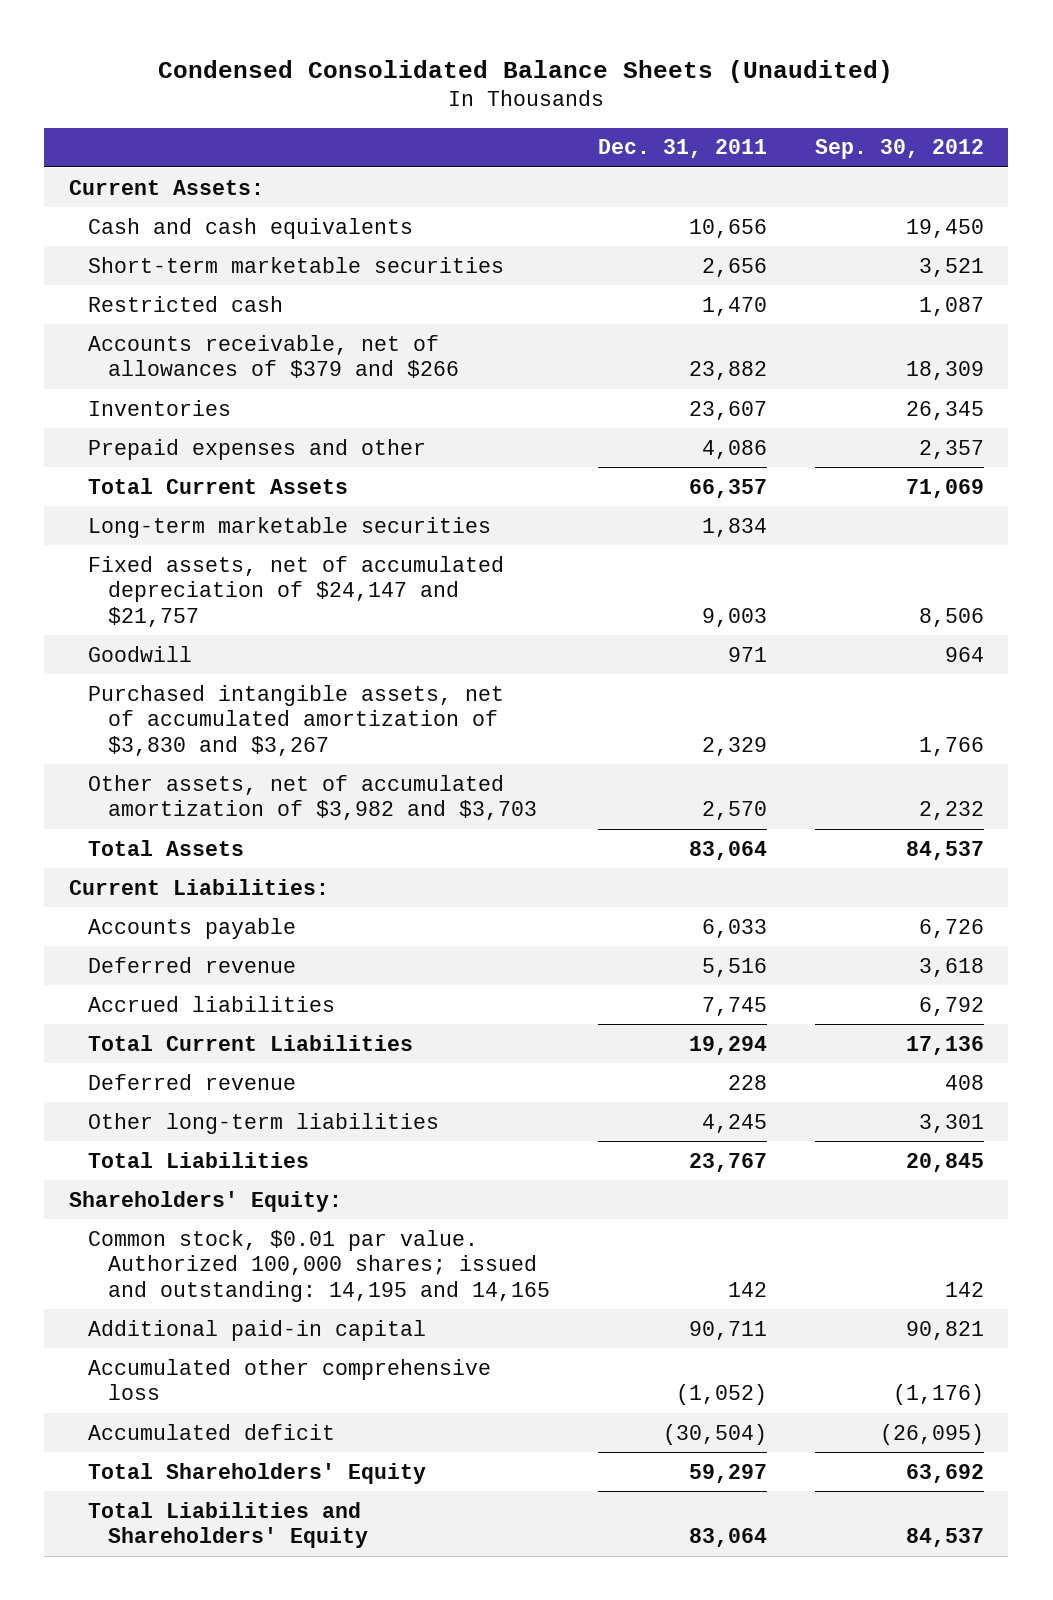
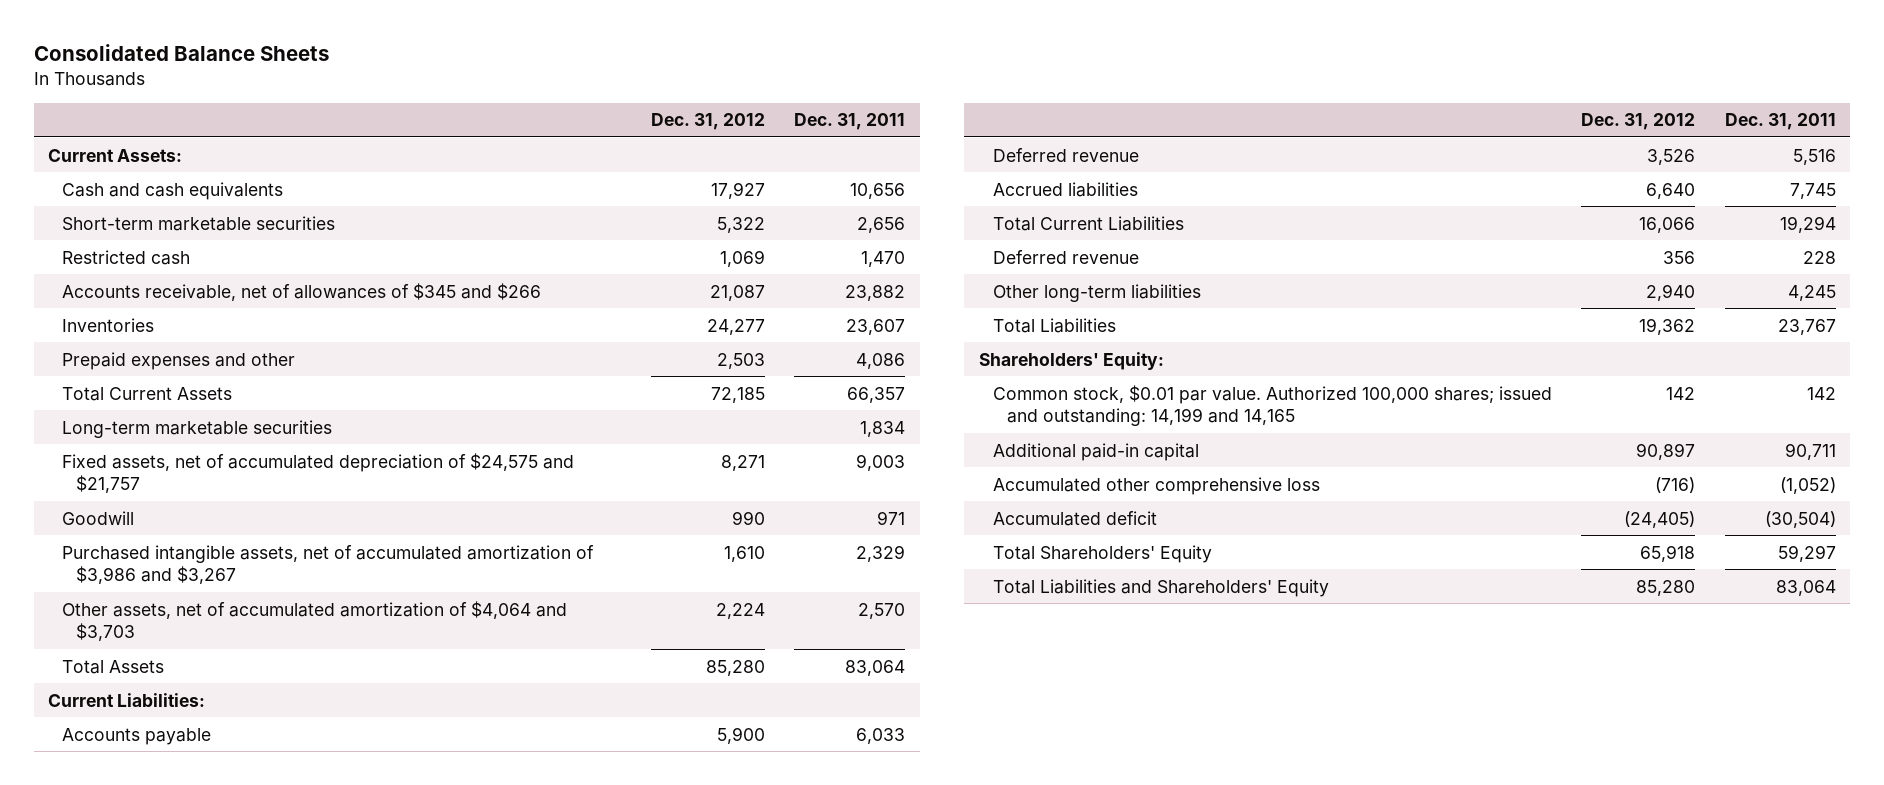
- Condensed Consolidated Balance Sheets (Unaudited)
+ Consolidated Balance Sheets
- | Dec. 31, 2011 | Sep. 30, 2012
+ | Dec. 31, 2012 | Dec. 31, 2011
- Accounts receivable, net of allowances of $379 and $266 | 23,882 | 18,309
+ Accounts receivable, net of allowances of $345 and $266 | 21,087 | 23,882
- Fixed assets, net of accumulated depreciation of $24,147 and $21,757 | 9,003 | 8,506
+ Fixed assets, net of accumulated depreciation of $24,575 and $21,757 | 8,271 | 9,003
- Purchased intangible assets, net of accumulated amortization of $3,830 and $3,267 | 2,329 | 1,766
- Other assets, net of accumulated amortization of $3,982 and $3,703 | 2,570 | 2,232
+ Purchased intangible assets, net of accumulated amortization of $3,986 and $3,267 | 1,610 | 2,329
+ Other assets, net of accumulated amortization of $4,064 and $3,703 | 2,224 | 2,570
- Common stock, $0.01 par value. Authorized 100,000 shares; issued and outstanding: 14,195 and 14,165 | 142 | 142
+ Common stock, $0.01 par value. Authorized 100,000 shares; issued and outstanding: 14,199 and 14,165 | 142 | 142

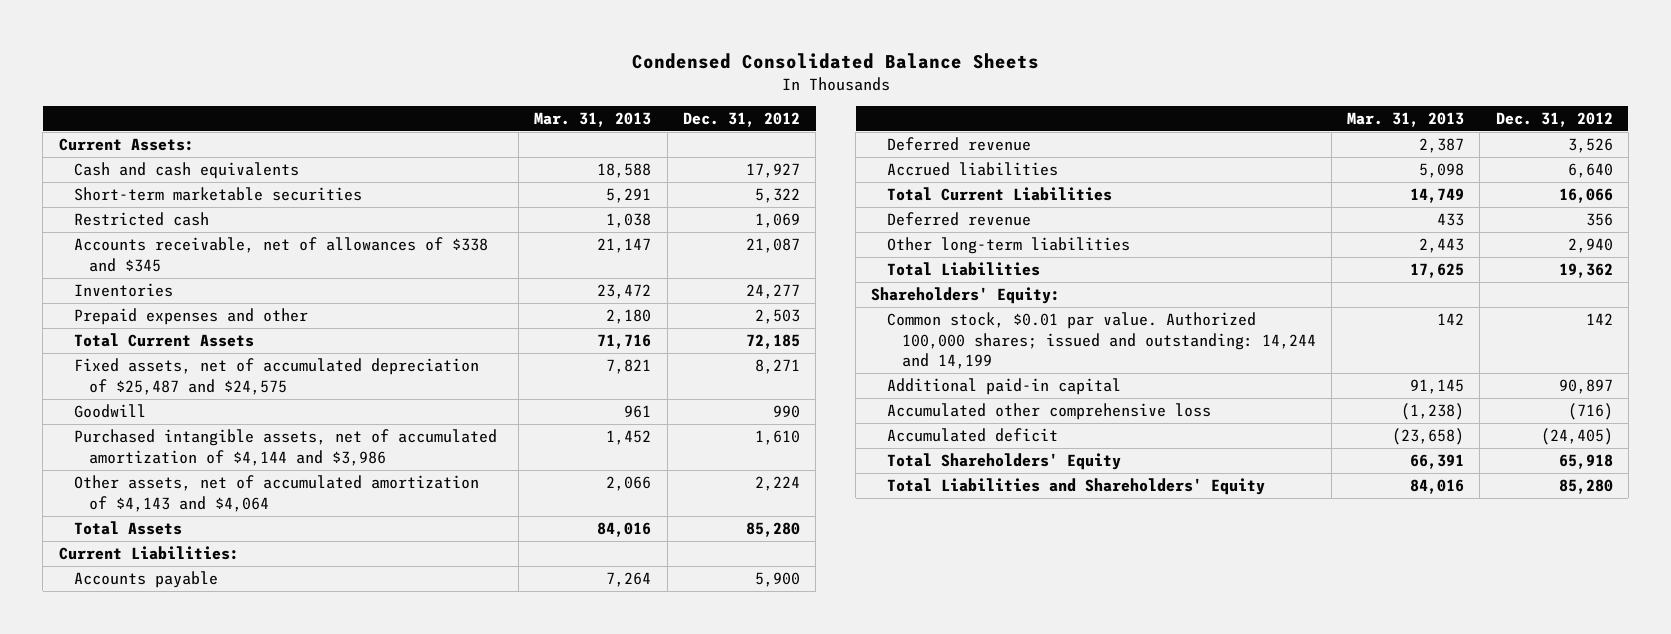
- Consolidated Balance Sheets
+ Condensed Consolidated Balance Sheets
- | Dec. 31, 2012 | Dec. 31, 2011
+ | Mar. 31, 2013 | Dec. 31, 2012
- Accounts receivable, net of allowances of $345 and $266 | 21,087 | 23,882
+ Accounts receivable, net of allowances of $338 and $345 | 21,147 | 21,087
- Long-term marketable securities | | 1,834
- Fixed assets, net of accumulated depreciation of $24,575 and $21,757 | 8,271 | 9,003
+ Fixed assets, net of accumulated depreciation of $25,487 and $24,575 | 7,821 | 8,271
- Purchased intangible assets, net of accumulated amortization of $3,986 and $3,267 | 1,610 | 2,329
- Other assets, net of accumulated amortization of $4,064 and $3,703 | 2,224 | 2,570
+ Purchased intangible assets, net of accumulated amortization of $4,144 and $3,986 | 1,452 | 1,610
+ Other assets, net of accumulated amortization of $4,143 and $4,064 | 2,066 | 2,224
- Common stock, $0.01 par value. Authorized 100,000 shares; issued and outstanding: 14,199 and 14,165 | 142 | 142
+ Common stock, $0.01 par value. Authorized 100,000 shares; issued and outstanding: 14,244 and 14,199 | 142 | 142

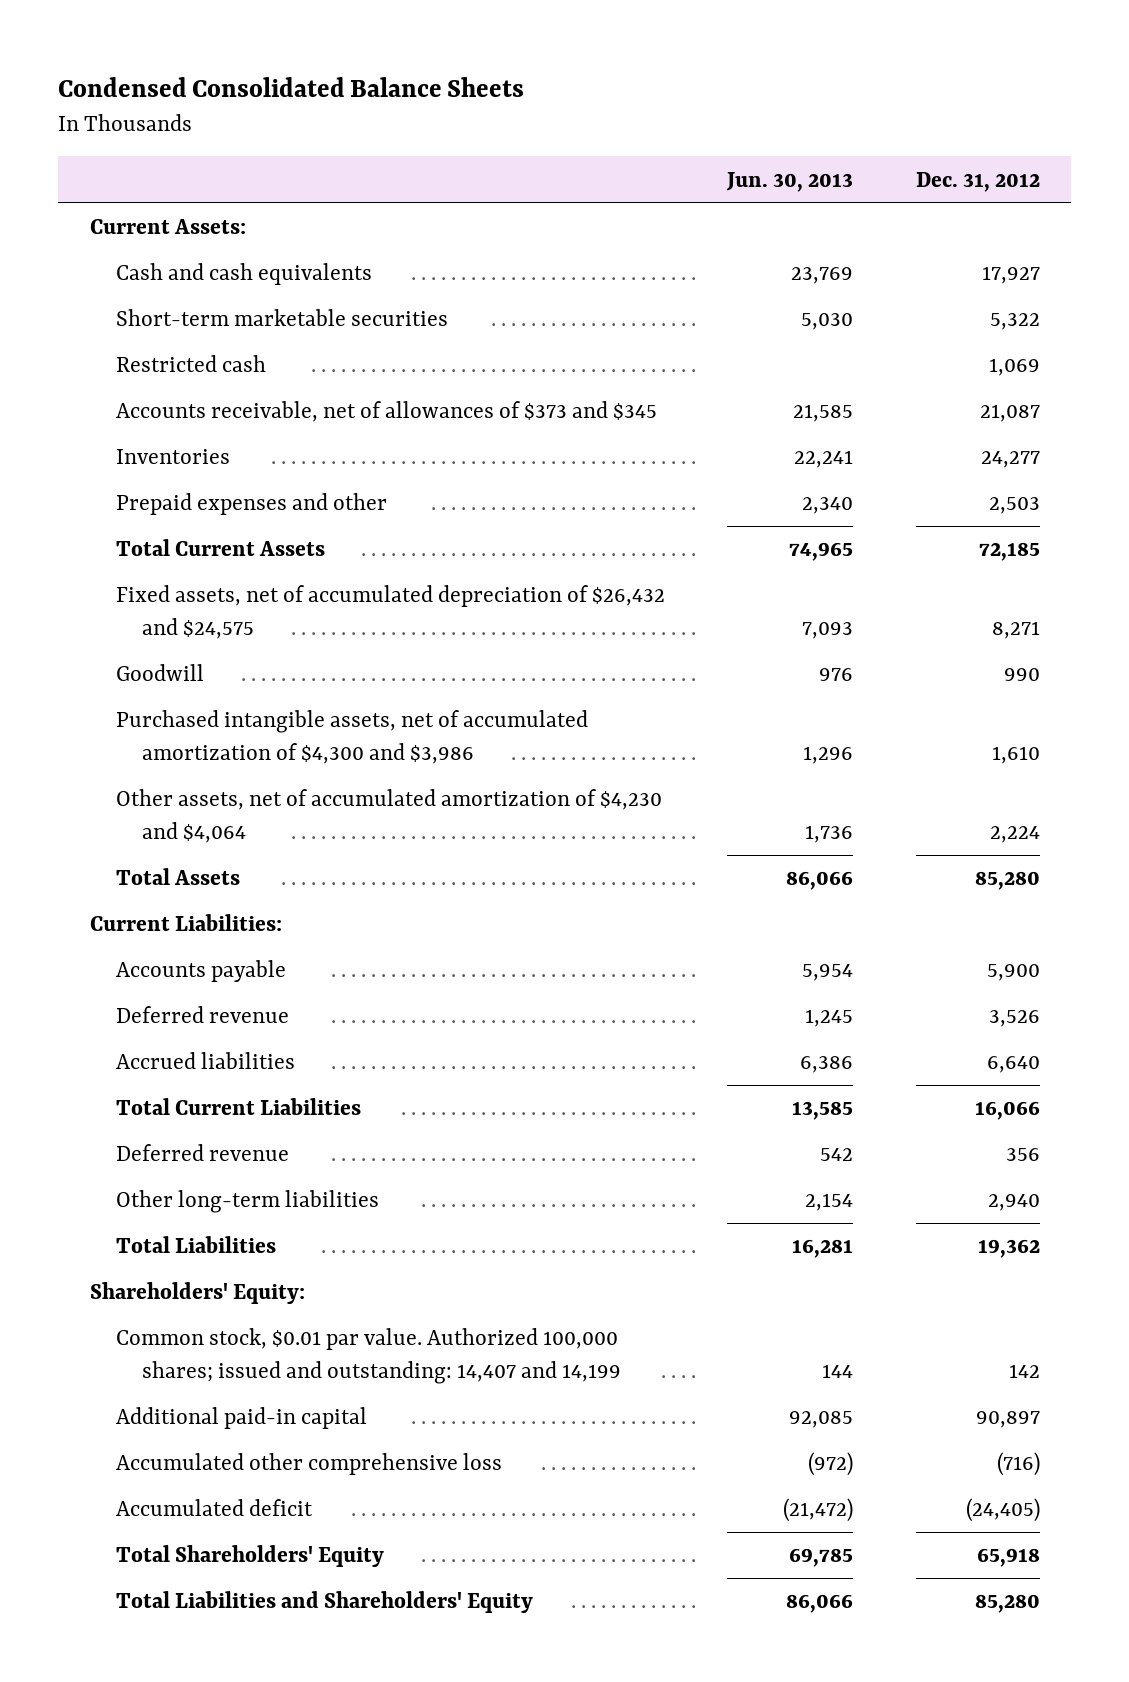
- | Mar. 31, 2013 | Dec. 31, 2012
+ | Jun. 30, 2013 | Dec. 31, 2012
- Accounts receivable, net of allowances of $338 and $345 | 21,147 | 21,087
+ Accounts receivable, net of allowances of $373 and $345 | 21,585 | 21,087
- Fixed assets, net of accumulated depreciation of $25,487 and $24,575 | 7,821 | 8,271
+ Fixed assets, net of accumulated depreciation of $26,432 and $24,575 | 7,093 | 8,271
- Purchased intangible assets, net of accumulated amortization of $4,144 and $3,986 | 1,452 | 1,610
- Other assets, net of accumulated amortization of $4,143 and $4,064 | 2,066 | 2,224
+ Purchased intangible assets, net of accumulated amortization of $4,300 and $3,986 | 1,296 | 1,610
+ Other assets, net of accumulated amortization of $4,230 and $4,064 | 1,736 | 2,224
- Common stock, $0.01 par value. Authorized 100,000 shares; issued and outstanding: 14,244 and 14,199 | 142 | 142
+ Common stock, $0.01 par value. Authorized 100,000 shares; issued and outstanding: 14,407 and 14,199 | 144 | 142

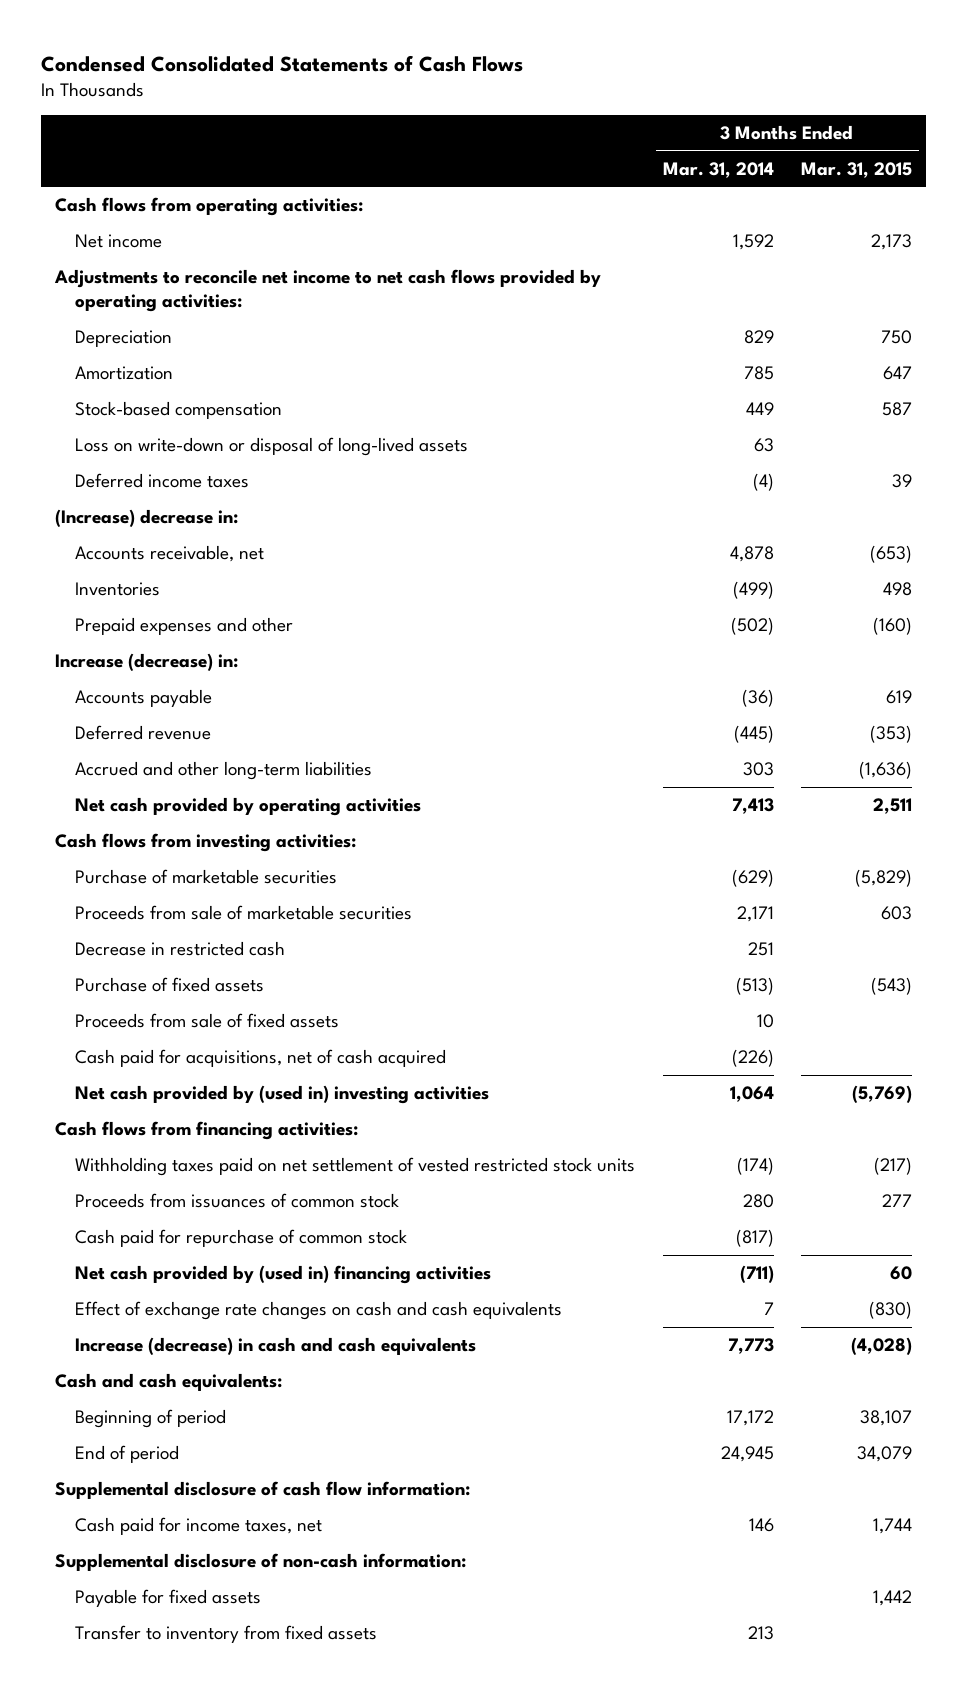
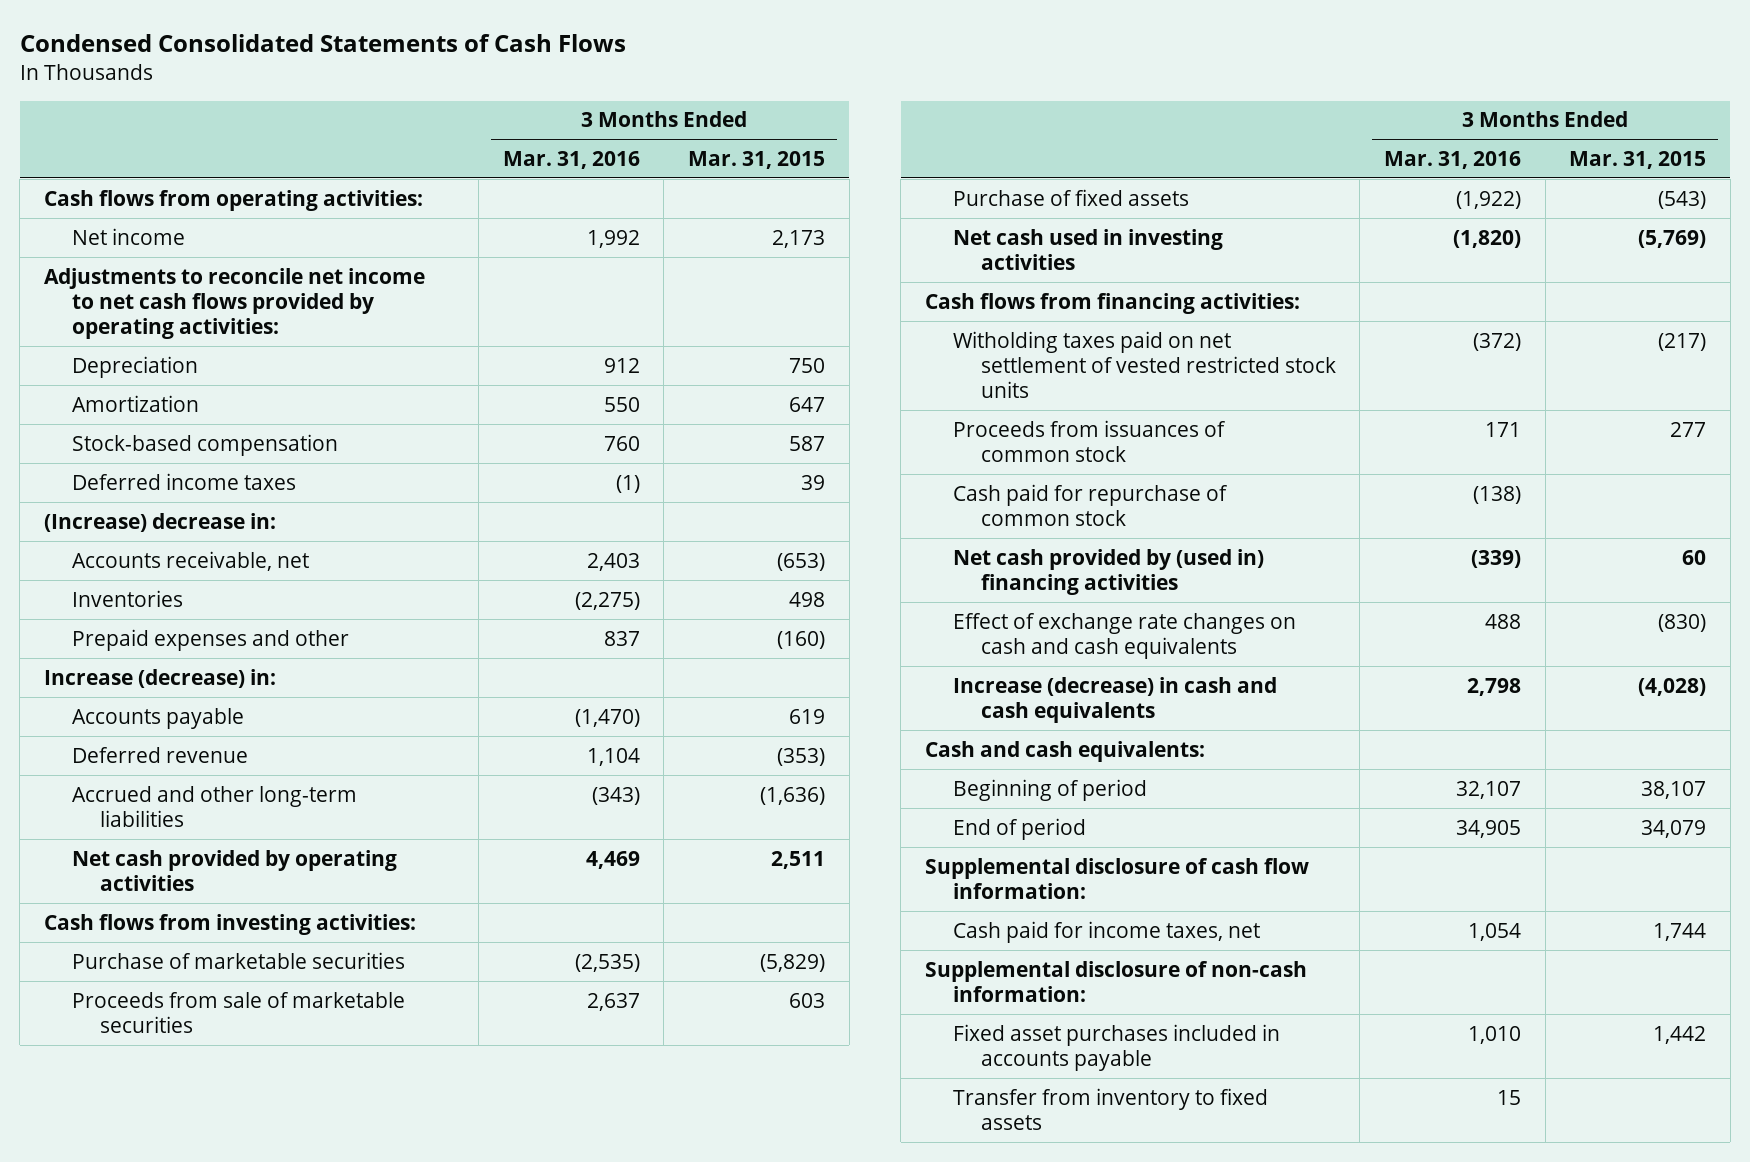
- | 3 Months Ended Mar. 31, 2014 | 3 Months Ended Mar. 31, 2015
+ | 3 Months Ended Mar. 31, 2016 | 3 Months Ended Mar. 31, 2015
- Loss on write-down or disposal of long-lived assets | 63 |
- Decrease in restricted cash | 251 |
- Proceeds from sale of fixed assets | 10 |
- Cash paid for acquisitions, net of cash acquired | (226) |
- Net cash provided by (used in) investing activities | 1,064 | (5,769)
+ Net cash used in investing activities | (1,820) | (5,769)
- Withholding taxes paid on net settlement of vested restricted stock units | (174) | (217)
+ Witholding taxes paid on net settlement of vested restricted stock units | (372) | (217)
- Payable for fixed assets | | 1,442
- Transfer to inventory from fixed assets | 213 |
+ Fixed asset purchases included in accounts payable | 1,010 | 1,442
+ Transfer from inventory to fixed assets | 15 |

